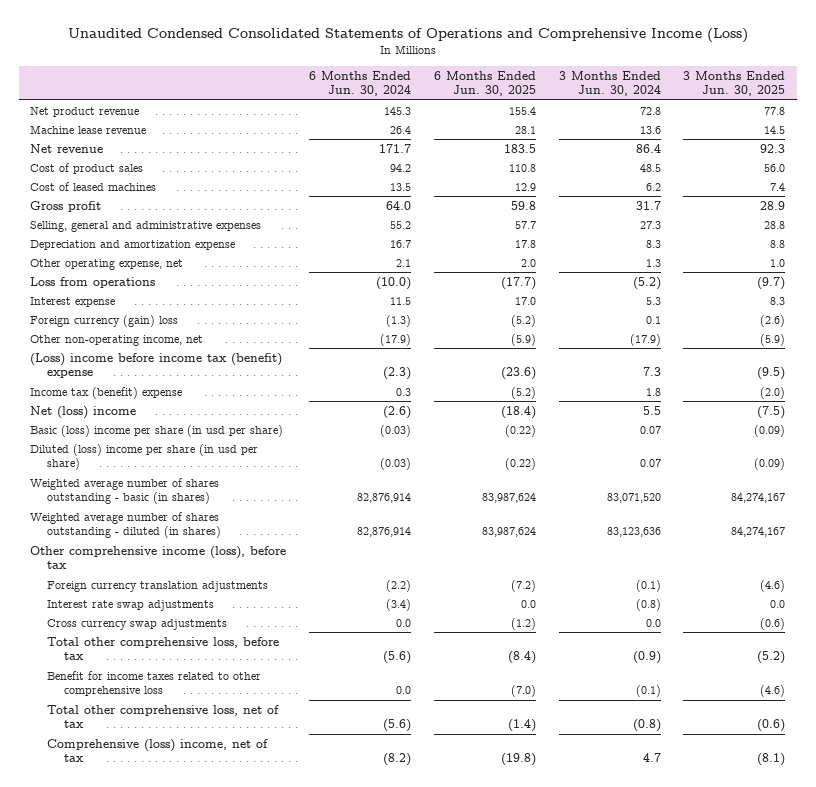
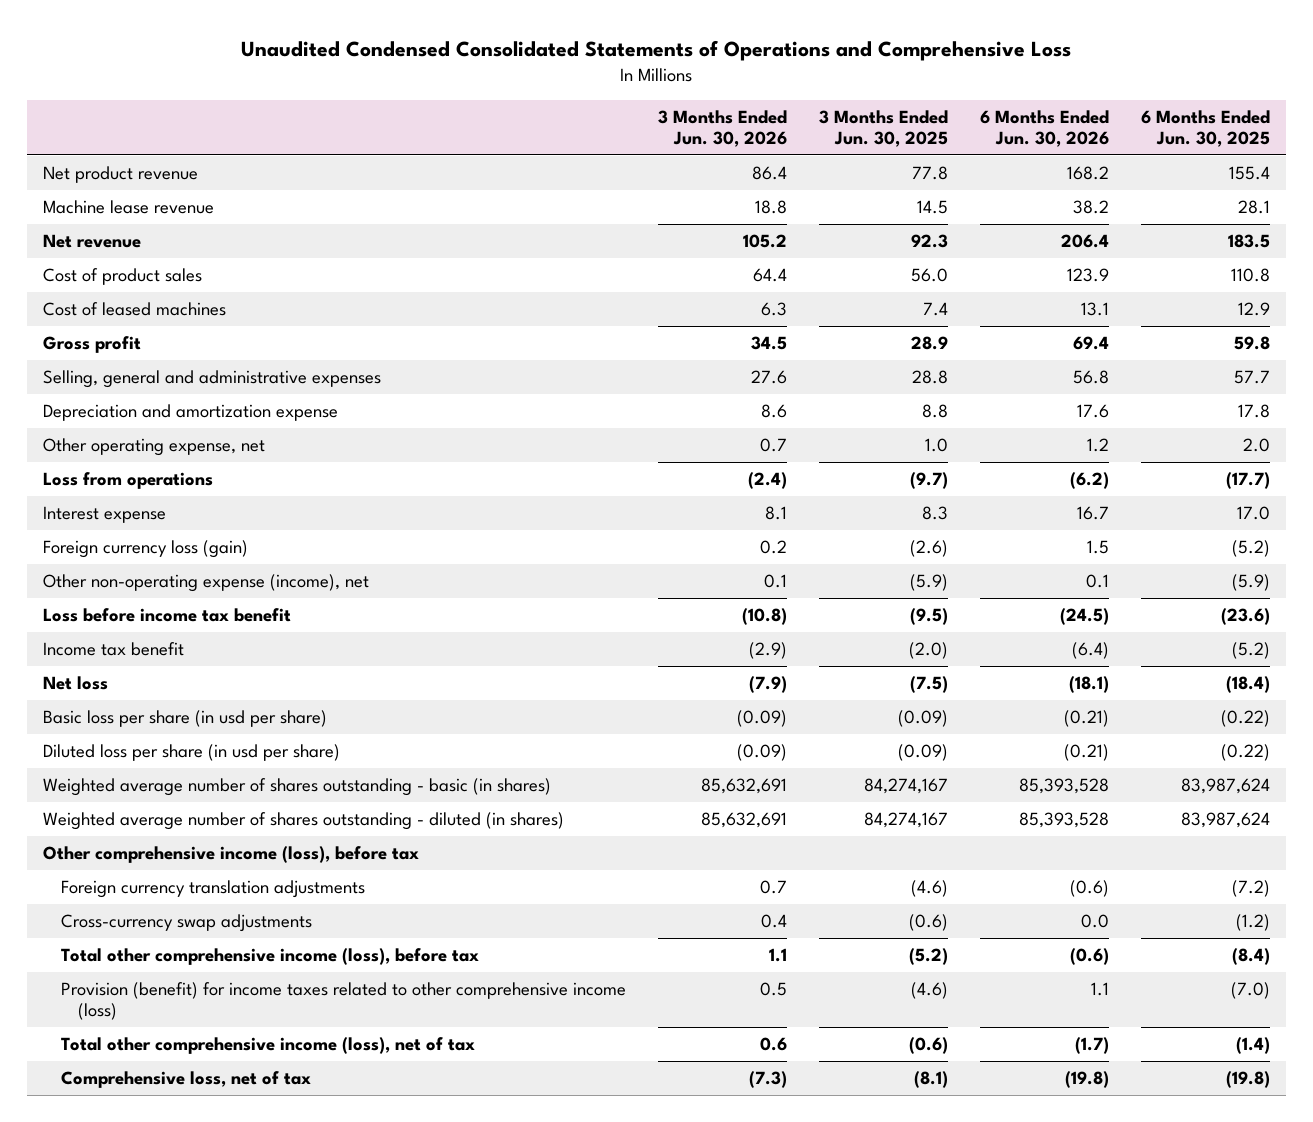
- Unaudited Condensed Consolidated Statements of Operations and Comprehensive Income (Loss)
+ Unaudited Condensed Consolidated Statements of Operations and Comprehensive Loss
- | 6 Months Ended Jun. 30, 2024 | 6 Months Ended Jun. 30, 2025 | 3 Months Ended Jun. 30, 2024 | 3 Months Ended Jun. 30, 2025
+ | 3 Months Ended Jun. 30, 2026 | 3 Months Ended Jun. 30, 2025 | 6 Months Ended Jun. 30, 2026 | 6 Months Ended Jun. 30, 2025
- Foreign currency (gain) loss | (1.3) | (5.2) | 0.1 | (2.6)
- Other non-operating income, net | (17.9) | (5.9) | (17.9) | (5.9)
- (Loss) income before income tax (benefit) expense | (2.3) | (23.6) | 7.3 | (9.5)
- Income tax (benefit) expense | 0.3 | (5.2) | 1.8 | (2.0)
- Net (loss) income | (2.6) | (18.4) | 5.5 | (7.5)
- Basic (loss) income per share (in usd per share) | (0.03) | (0.22) | 0.07 | (0.09)
- Diluted (loss) income per share (in usd per share) | (0.03) | (0.22) | 0.07 | (0.09)
+ Foreign currency loss (gain) | 0.2 | (2.6) | 1.5 | (5.2)
+ Other non-operating expense (income), net | 0.1 | (5.9) | 0.1 | (5.9)
+ Loss before income tax benefit | (10.8) | (9.5) | (24.5) | (23.6)
+ Income tax benefit | (2.9) | (2.0) | (6.4) | (5.2)
+ Net loss | (7.9) | (7.5) | (18.1) | (18.4)
+ Basic loss per share (in usd per share) | (0.09) | (0.09) | (0.21) | (0.22)
+ Diluted loss per share (in usd per share) | (0.09) | (0.09) | (0.21) | (0.22)
- Interest rate swap adjustments | (3.4) | 0.0 | (0.8) | 0.0
- Cross currency swap adjustments | 0.0 | (1.2) | 0.0 | (0.6)
- Total other comprehensive loss, before tax | (5.6) | (8.4) | (0.9) | (5.2)
- Benefit for income taxes related to other comprehensive loss | 0.0 | (7.0) | (0.1) | (4.6)
- Total other comprehensive loss, net of tax | (5.6) | (1.4) | (0.8) | (0.6)
- Comprehensive (loss) income, net of tax | (8.2) | (19.8) | 4.7 | (8.1)
+ Cross-currency swap adjustments | 0.4 | (0.6) | 0.0 | (1.2)
+ Total other comprehensive income (loss), before tax | 1.1 | (5.2) | (0.6) | (8.4)
+ Provision (benefit) for income taxes related to other comprehensive income (loss) | 0.5 | (4.6) | 1.1 | (7.0)
+ Total other comprehensive income (loss), net of tax | 0.6 | (0.6) | (1.7) | (1.4)
+ Comprehensive loss, net of tax | (7.3) | (8.1) | (19.8) | (19.8)

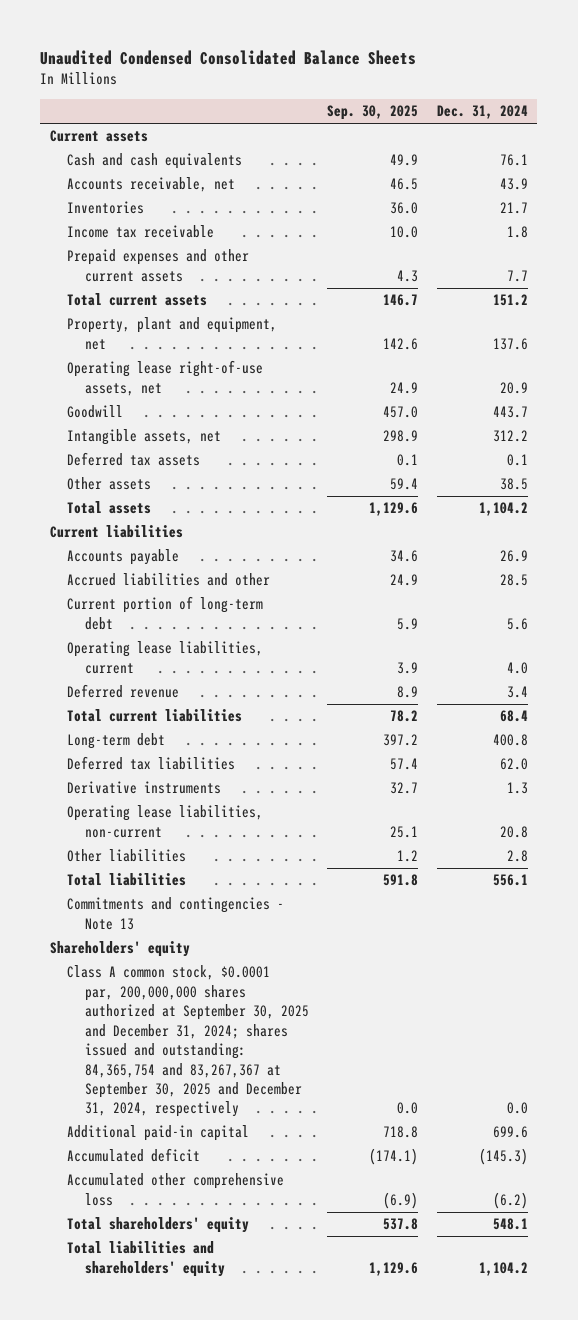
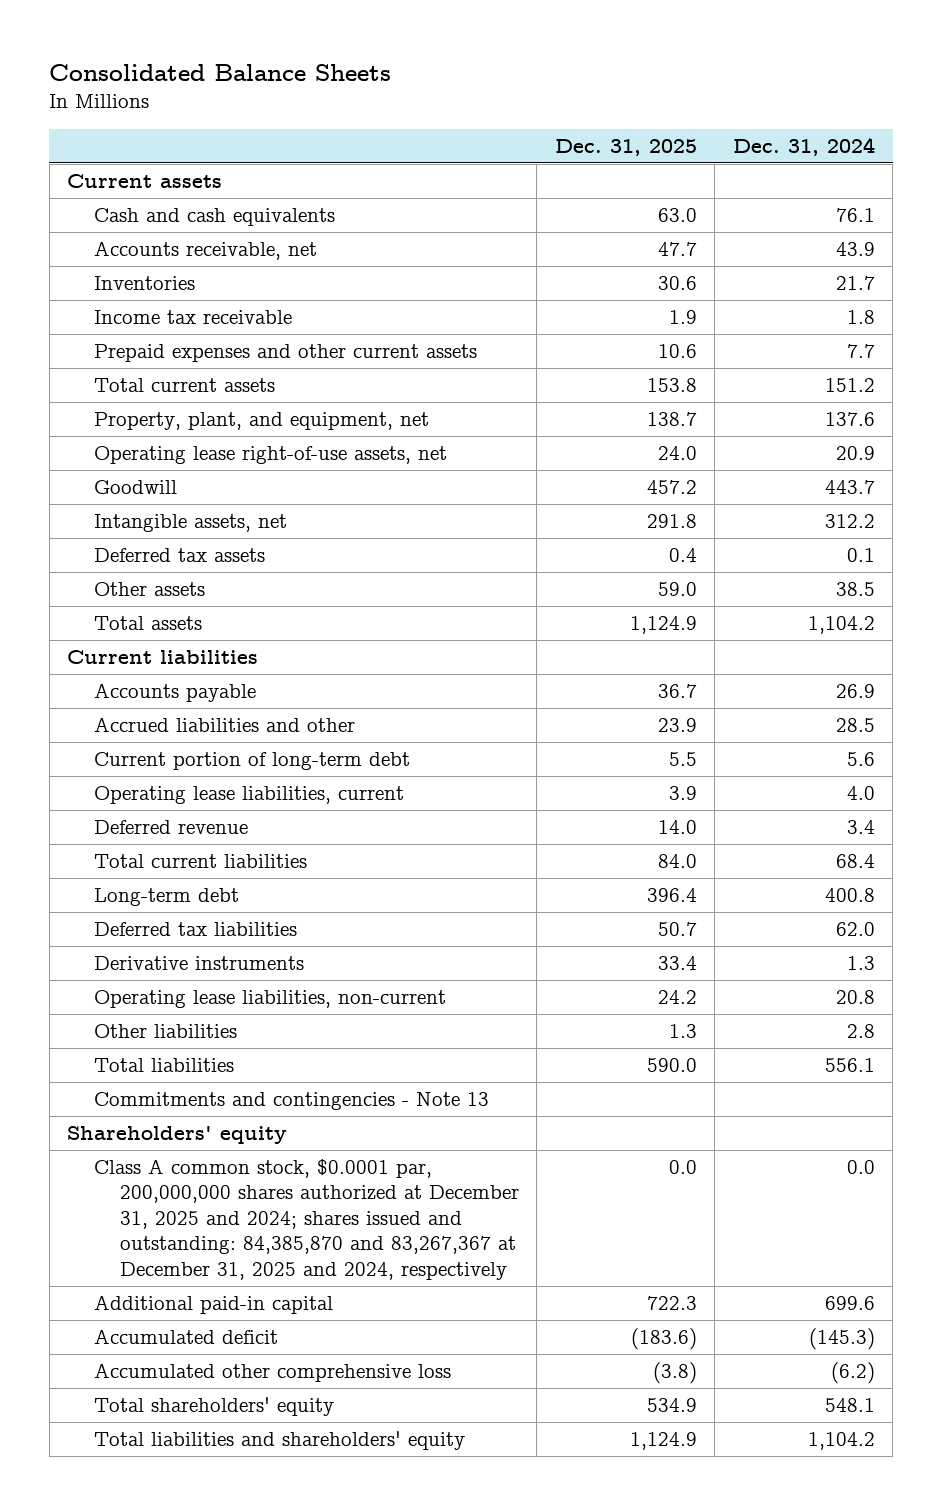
- Unaudited Condensed Consolidated Balance Sheets
+ Consolidated Balance Sheets
- | Sep. 30, 2025 | Dec. 31, 2024
+ | Dec. 31, 2025 | Dec. 31, 2024
- Property, plant and equipment, net | 142.6 | 137.6
+ Property, plant, and equipment, net | 138.7 | 137.6
- Class A common stock, $0.0001 par, 200,000,000 shares authorized at September 30, 2025 and December 31, 2024; shares issued and outstanding: 84,365,754 and 83,267,367 at September 30, 2025 and December 31, 2024, respectively | 0.0 | 0.0
+ Class A common stock, $0.0001 par, 200,000,000 shares authorized at December 31, 2025 and 2024; shares issued and outstanding: 84,385,870 and 83,267,367 at December 31, 2025 and 2024, respectively | 0.0 | 0.0

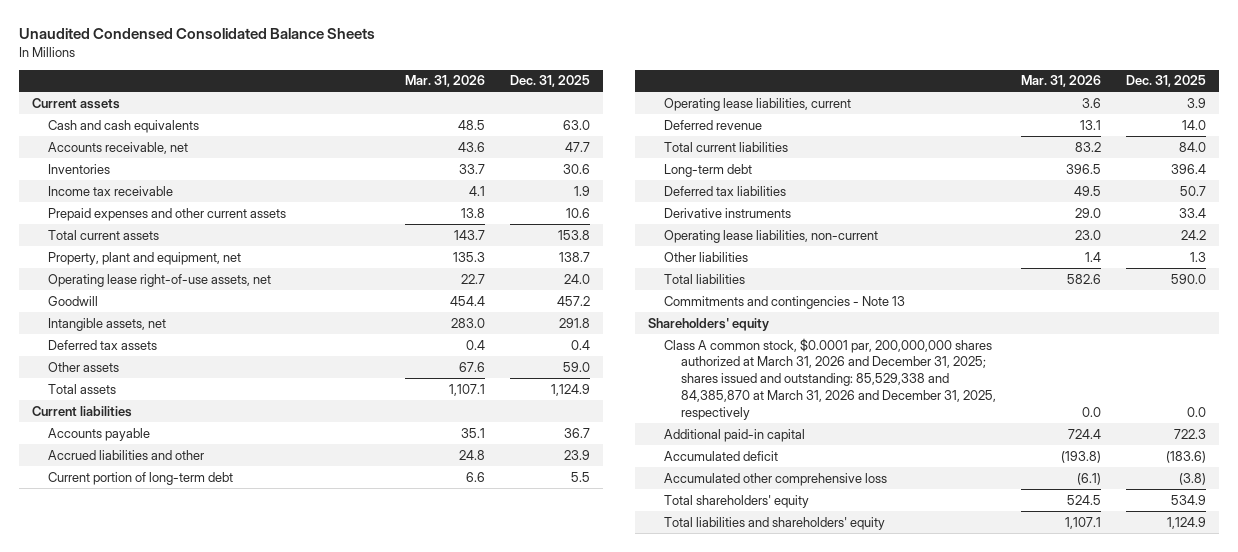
- Consolidated Balance Sheets
+ Unaudited Condensed Consolidated Balance Sheets
- | Dec. 31, 2025 | Dec. 31, 2024
+ | Mar. 31, 2026 | Dec. 31, 2025
- Property, plant, and equipment, net | 138.7 | 137.6
+ Property, plant and equipment, net | 135.3 | 138.7
- Class A common stock, $0.0001 par, 200,000,000 shares authorized at December 31, 2025 and 2024; shares issued and outstanding: 84,385,870 and 83,267,367 at December 31, 2025 and 2024, respectively | 0.0 | 0.0
+ Class A common stock, $0.0001 par, 200,000,000 shares authorized at March 31, 2026 and December 31, 2025; shares issued and outstanding: 85,529,338 and 84,385,870 at March 31, 2026 and December 31, 2025, respectively | 0.0 | 0.0

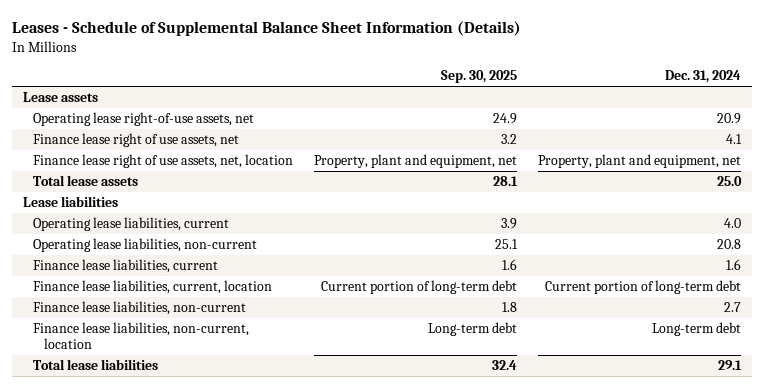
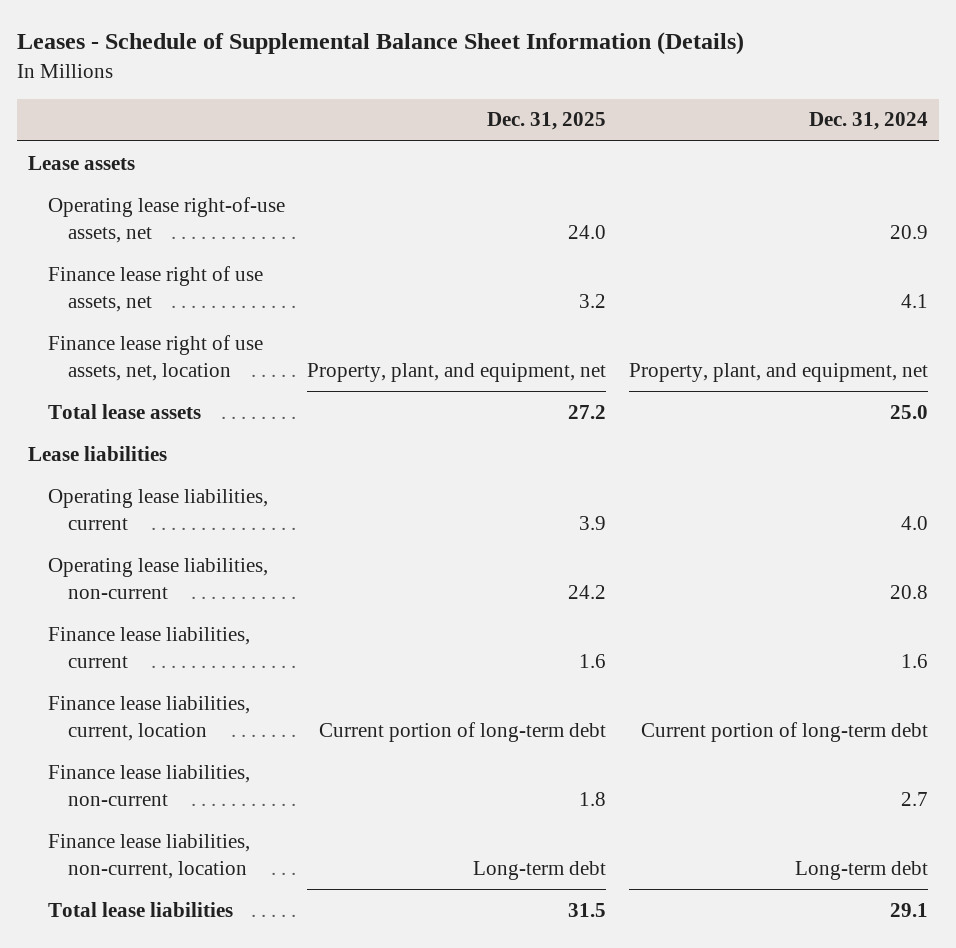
- | Sep. 30, 2025 | Dec. 31, 2024
+ | Dec. 31, 2025 | Dec. 31, 2024
- Finance lease right of use assets, net, location | Property, plant and equipment, net | Property, plant and equipment, net
+ Finance lease right of use assets, net, location | Property, plant, and equipment, net | Property, plant, and equipment, net

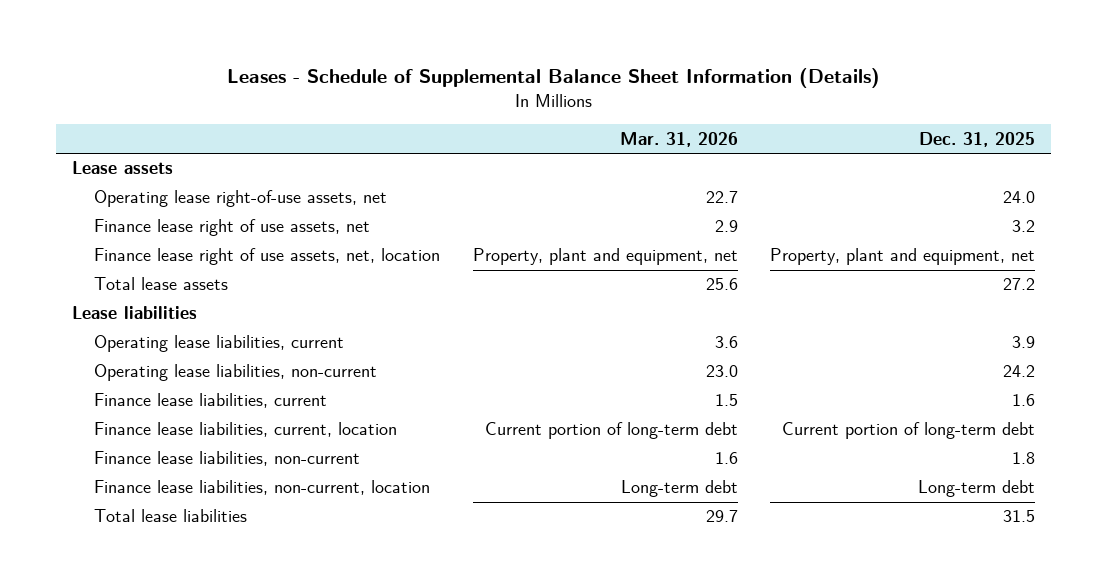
- | Dec. 31, 2025 | Dec. 31, 2024
+ | Mar. 31, 2026 | Dec. 31, 2025
- Finance lease right of use assets, net, location | Property, plant, and equipment, net | Property, plant, and equipment, net
+ Finance lease right of use assets, net, location | Property, plant and equipment, net | Property, plant and equipment, net

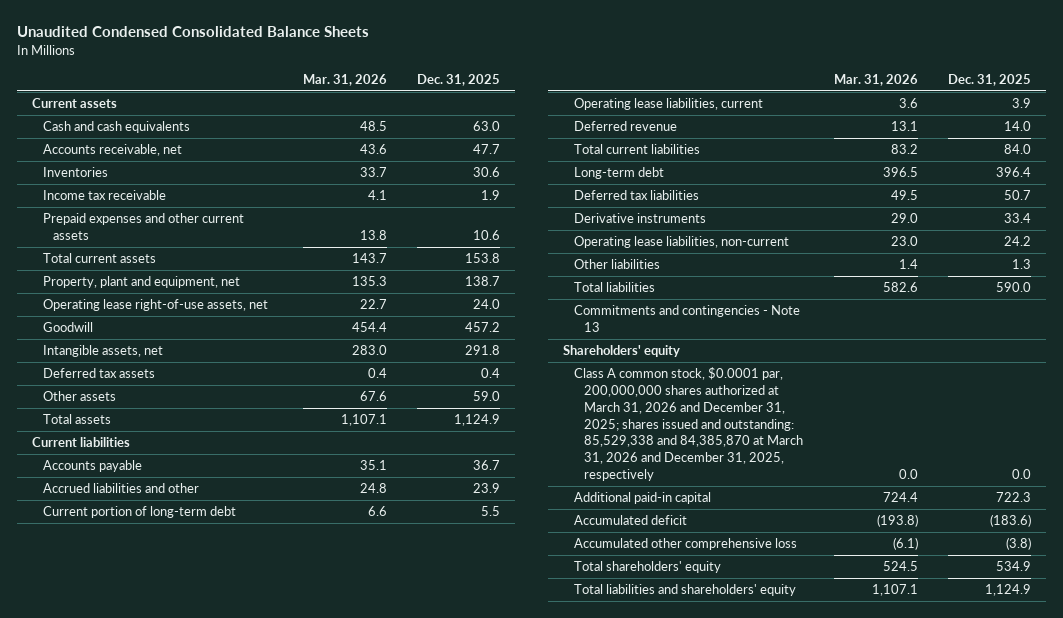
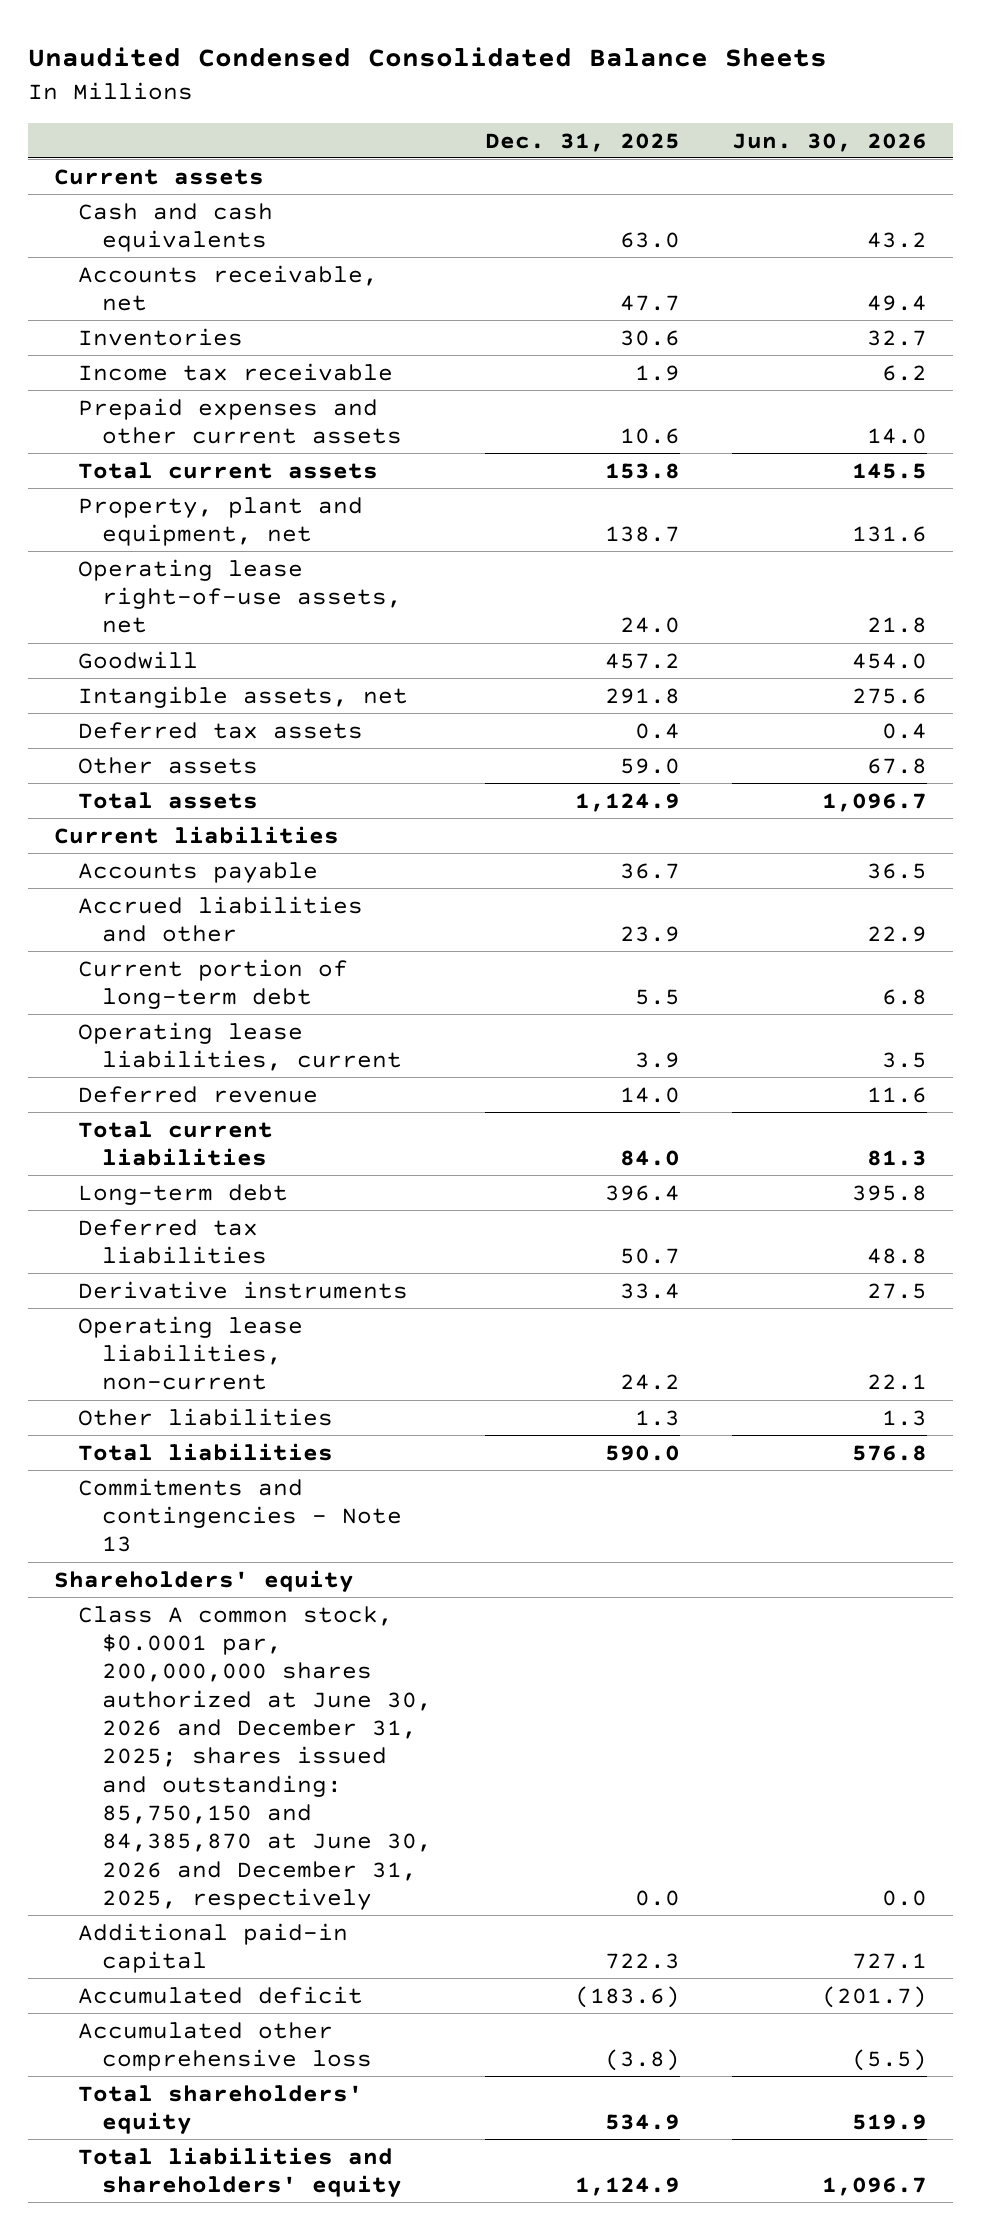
- | Mar. 31, 2026 | Dec. 31, 2025
+ | Dec. 31, 2025 | Jun. 30, 2026
- Class A common stock, $0.0001 par, 200,000,000 shares authorized at March 31, 2026 and December 31, 2025; shares issued and outstanding: 85,529,338 and 84,385,870 at March 31, 2026 and December 31, 2025, respectively | 0.0 | 0.0
+ Class A common stock, $0.0001 par, 200,000,000 shares authorized at June 30, 2026 and December 31, 2025; shares issued and outstanding: 85,750,150 and 84,385,870 at June 30, 2026 and December 31, 2025, respectively | 0.0 | 0.0

